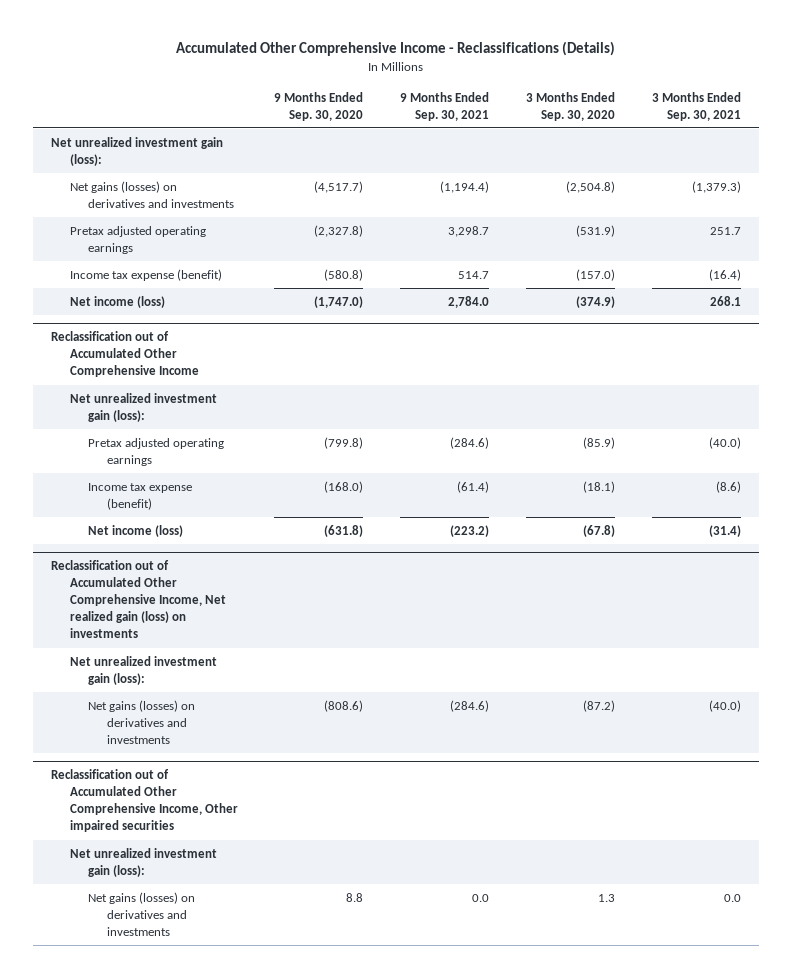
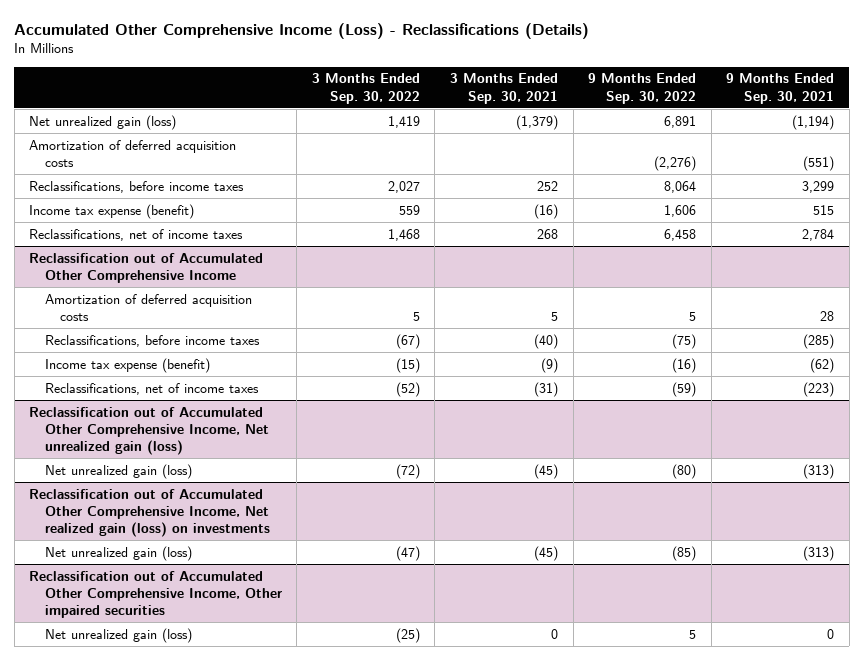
- Accumulated Other Comprehensive Income - Reclassifications (Details)
+ Accumulated Other Comprehensive Income (Loss) - Reclassifications (Details)
- | 9 Months Ended Sep. 30, 2020 | 9 Months Ended Sep. 30, 2021 | 3 Months Ended Sep. 30, 2020 | 3 Months Ended Sep. 30, 2021
+ | 3 Months Ended Sep. 30, 2022 | 3 Months Ended Sep. 30, 2021 | 9 Months Ended Sep. 30, 2022 | 9 Months Ended Sep. 30, 2021
- Net unrealized investment gain (loss):
- Net gains (losses) on derivatives and investments | (4,517.7) | (1,194.4) | (2,504.8) | (1,379.3)
- Pretax adjusted operating earnings | (2,327.8) | 3,298.7 | (531.9) | 251.7
- Income tax expense (benefit) | (580.8) | 514.7 | (157.0) | (16.4)
- Net income (loss) | (1,747.0) | 2,784.0 | (374.9) | 268.1
+ Net unrealized gain (loss) | 1,419 | (1,379) | 6,891 | (1,194)
+ Amortization of deferred acquisition costs | | | (2,276) | (551)
+ Reclassifications, before income taxes | 2,027 | 252 | 8,064 | 3,299
+ Income tax expense (benefit) | 559 | (16) | 1,606 | 515
+ Reclassifications, net of income taxes | 1,468 | 268 | 6,458 | 2,784
@ Reclassification out of Accumulated Other Comprehensive Income
- Net unrealized investment gain (loss):
- Pretax adjusted operating earnings | (799.8) | (284.6) | (85.9) | (40.0)
- Income tax expense (benefit) | (168.0) | (61.4) | (18.1) | (8.6)
- Net income (loss) | (631.8) | (223.2) | (67.8) | (31.4)
+ Amortization of deferred acquisition costs | 5 | 5 | 5 | 28
+ Reclassifications, before income taxes | (67) | (40) | (75) | (285)
+ Income tax expense (benefit) | (15) | (9) | (16) | (62)
+ Reclassifications, net of income taxes | (52) | (31) | (59) | (223)
+ Reclassification out of Accumulated Other Comprehensive Income, Net unrealized gain (loss)
+ Net unrealized gain (loss) | (72) | (45) | (80) | (313)
@ Reclassification out of Accumulated Other Comprehensive Income, Net realized gain (loss) on investments
- Net unrealized investment gain (loss):
- Net gains (losses) on derivatives and investments | (808.6) | (284.6) | (87.2) | (40.0)
+ Net unrealized gain (loss) | (47) | (45) | (85) | (313)
@ Reclassification out of Accumulated Other Comprehensive Income, Other impaired securities
- Net unrealized investment gain (loss):
- Net gains (losses) on derivatives and investments | 8.8 | 0.0 | 1.3 | 0.0
+ Net unrealized gain (loss) | (25) | 0 | 5 | 0

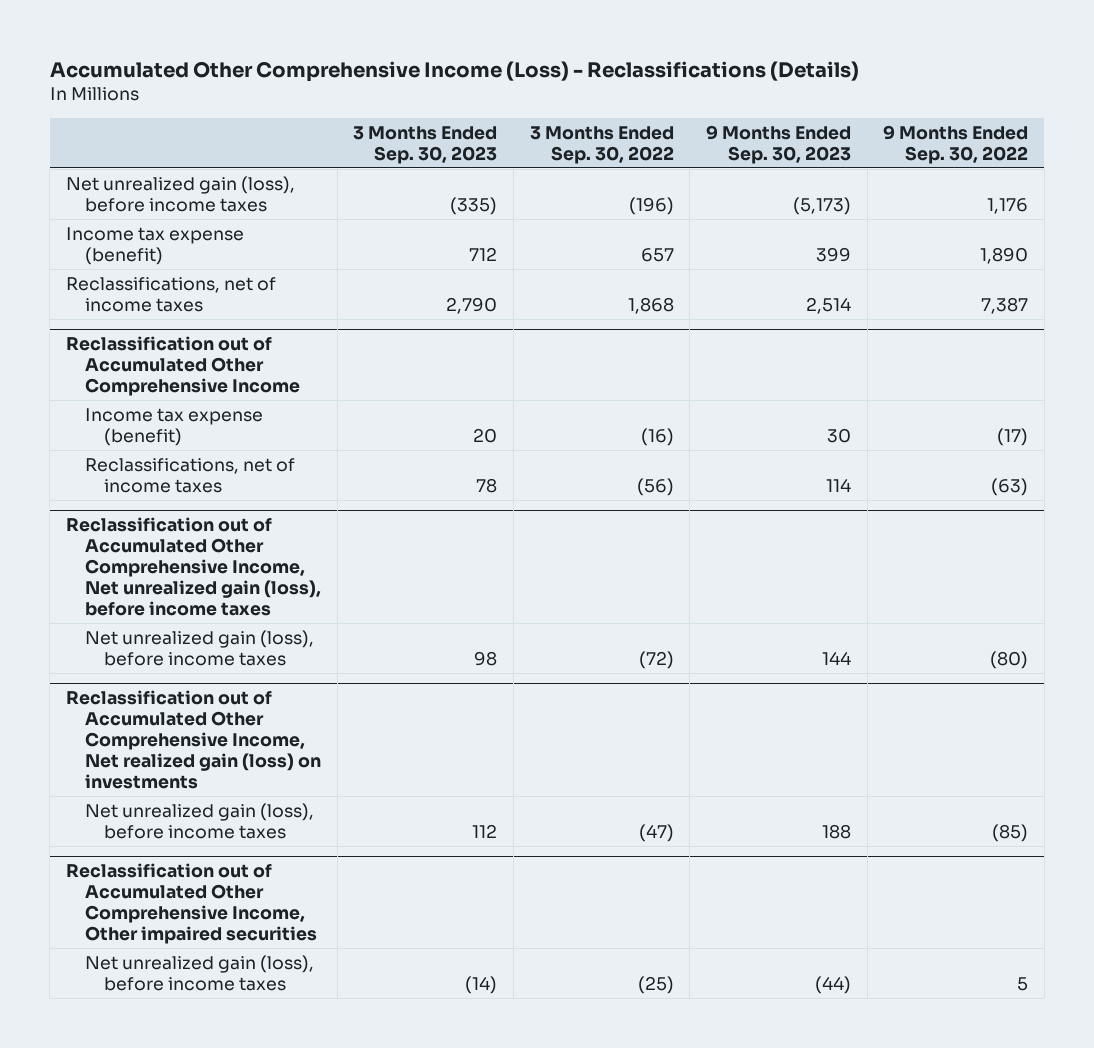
- | 3 Months Ended Sep. 30, 2022 | 3 Months Ended Sep. 30, 2021 | 9 Months Ended Sep. 30, 2022 | 9 Months Ended Sep. 30, 2021
+ | 3 Months Ended Sep. 30, 2023 | 3 Months Ended Sep. 30, 2022 | 9 Months Ended Sep. 30, 2023 | 9 Months Ended Sep. 30, 2022
- Net unrealized gain (loss) | 1,419 | (1,379) | 6,891 | (1,194)
- Amortization of deferred acquisition costs | | | (2,276) | (551)
- Reclassifications, before income taxes | 2,027 | 252 | 8,064 | 3,299
- Income tax expense (benefit) | 559 | (16) | 1,606 | 515
- Reclassifications, net of income taxes | 1,468 | 268 | 6,458 | 2,784
+ Net unrealized gain (loss), before income taxes | (335) | (196) | (5,173) | 1,176
+ Income tax expense (benefit) | 712 | 657 | 399 | 1,890
+ Reclassifications, net of income taxes | 2,790 | 1,868 | 2,514 | 7,387
@ Reclassification out of Accumulated Other Comprehensive Income
- Amortization of deferred acquisition costs | 5 | 5 | 5 | 28
- Reclassifications, before income taxes | (67) | (40) | (75) | (285)
- Income tax expense (benefit) | (15) | (9) | (16) | (62)
- Reclassifications, net of income taxes | (52) | (31) | (59) | (223)
- Reclassification out of Accumulated Other Comprehensive Income, Net unrealized gain (loss)
- Net unrealized gain (loss) | (72) | (45) | (80) | (313)
@ Reclassification out of Accumulated Other Comprehensive Income
+ Income tax expense (benefit) | 20 | (16) | 30 | (17)
+ Reclassifications, net of income taxes | 78 | (56) | 114 | (63)
+ Reclassification out of Accumulated Other Comprehensive Income, Net unrealized gain (loss), before income taxes
+ Net unrealized gain (loss), before income taxes | 98 | (72) | 144 | (80)
@ Reclassification out of Accumulated Other Comprehensive Income, Net realized gain (loss) on investments
- Net unrealized gain (loss) | (47) | (45) | (85) | (313)
+ Net unrealized gain (loss), before income taxes | 112 | (47) | 188 | (85)
@ Reclassification out of Accumulated Other Comprehensive Income, Other impaired securities
- Net unrealized gain (loss) | (25) | 0 | 5 | 0
+ Net unrealized gain (loss), before income taxes | (14) | (25) | (44) | 5

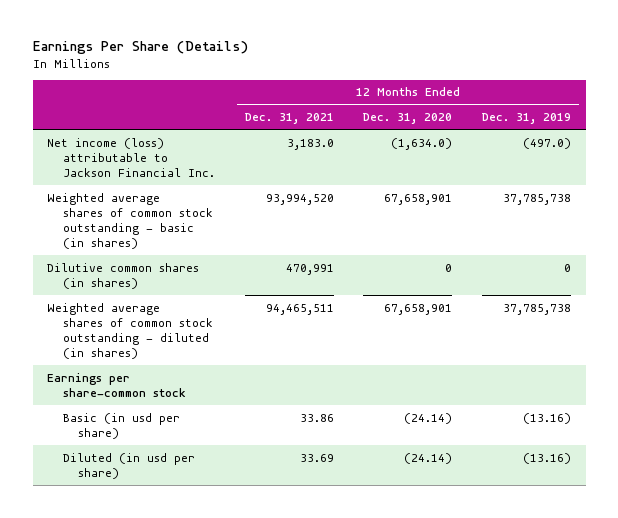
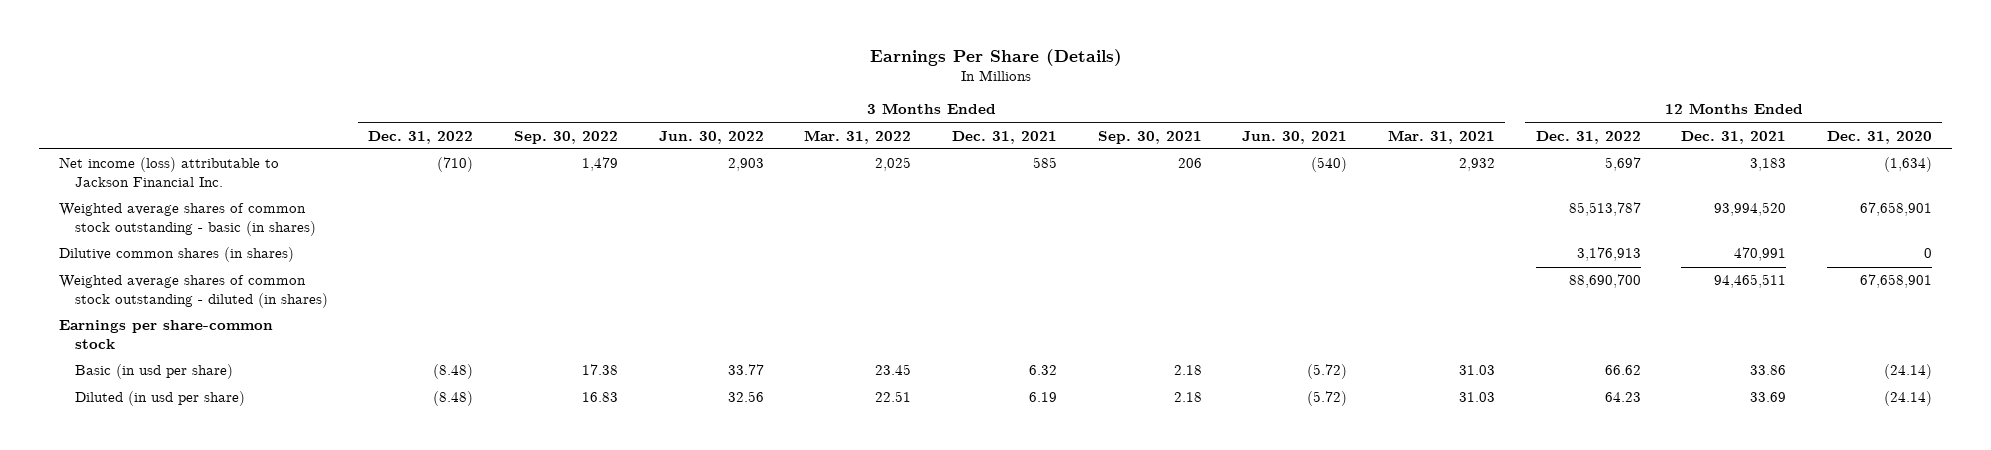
- | 12 Months Ended Dec. 31, 2021 | 12 Months Ended Dec. 31, 2020 | 12 Months Ended Dec. 31, 2019
+ | 3 Months Ended Dec. 31, 2022 | 3 Months Ended Sep. 30, 2022 | 3 Months Ended Jun. 30, 2022 | 3 Months Ended Mar. 31, 2022 | 3 Months Ended Dec. 31, 2021 | 3 Months Ended Sep. 30, 2021 | 3 Months Ended Jun. 30, 2021 | 3 Months Ended Mar. 31, 2021 | 12 Months Ended Dec. 31, 2022 | 12 Months Ended Dec. 31, 2021 | 12 Months Ended Dec. 31, 2020
- Net income (loss) attributable to Jackson Financial Inc. | 3,183.0 | (1,634.0) | (497.0)
+ Net income (loss) attributable to Jackson Financial Inc. | (710) | 1,479 | 2,903 | 2,025 | 585 | 206 | (540) | 2,932 | 5,697 | 3,183 | (1,634)

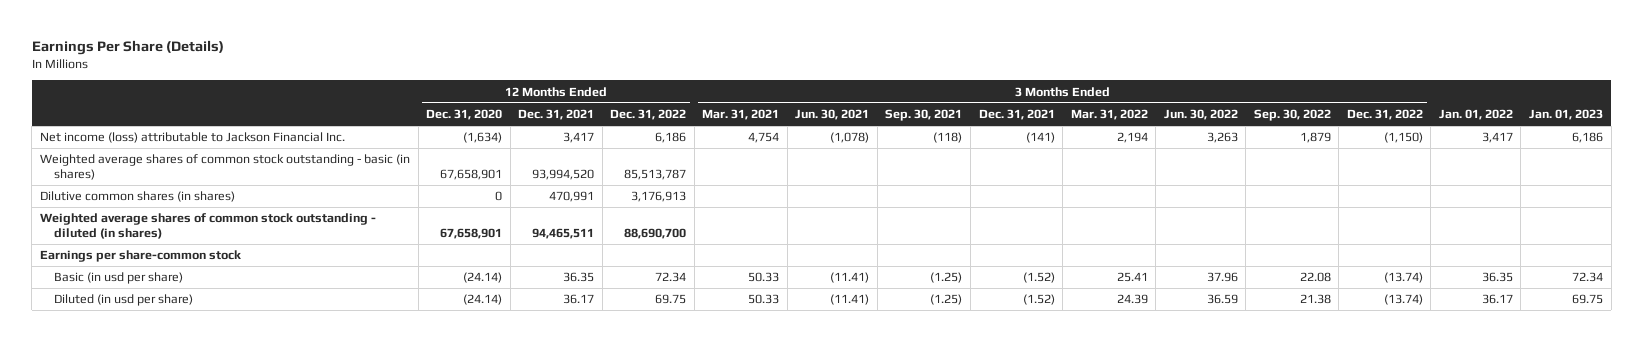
- | 3 Months Ended Dec. 31, 2022 | 3 Months Ended Sep. 30, 2022 | 3 Months Ended Jun. 30, 2022 | 3 Months Ended Mar. 31, 2022 | 3 Months Ended Dec. 31, 2021 | 3 Months Ended Sep. 30, 2021 | 3 Months Ended Jun. 30, 2021 | 3 Months Ended Mar. 31, 2021 | 12 Months Ended Dec. 31, 2022 | 12 Months Ended Dec. 31, 2021 | 12 Months Ended Dec. 31, 2020
+ | 12 Months Ended Dec. 31, 2020 | 12 Months Ended Dec. 31, 2021 | 12 Months Ended Dec. 31, 2022 | 3 Months Ended Mar. 31, 2021 | 3 Months Ended Jun. 30, 2021 | 3 Months Ended Sep. 30, 2021 | 3 Months Ended Dec. 31, 2021 | 3 Months Ended Mar. 31, 2022 | 3 Months Ended Jun. 30, 2022 | 3 Months Ended Sep. 30, 2022 | 3 Months Ended Dec. 31, 2022 | Jan. 01, 2022 | Jan. 01, 2023
- Net income (loss) attributable to Jackson Financial Inc. | (710) | 1,479 | 2,903 | 2,025 | 585 | 206 | (540) | 2,932 | 5,697 | 3,183 | (1,634)
+ Net income (loss) attributable to Jackson Financial Inc. | (1,634) | 3,417 | 6,186 | 4,754 | (1,078) | (118) | (141) | 2,194 | 3,263 | 1,879 | (1,150) | 3,417 | 6,186
- Basic (in usd per share) | (8.48) | 17.38 | 33.77 | 23.45 | 6.32 | 2.18 | (5.72) | 31.03 | 66.62 | 33.86 | (24.14)
- Diluted (in usd per share) | (8.48) | 16.83 | 32.56 | 22.51 | 6.19 | 2.18 | (5.72) | 31.03 | 64.23 | 33.69 | (24.14)
+ Basic (in usd per share) | (24.14) | 36.35 | 72.34 | 50.33 | (11.41) | (1.25) | (1.52) | 25.41 | 37.96 | 22.08 | (13.74) | 36.35 | 72.34
+ Diluted (in usd per share) | (24.14) | 36.17 | 69.75 | 50.33 | (11.41) | (1.25) | (1.52) | 24.39 | 36.59 | 21.38 | (13.74) | 36.17 | 69.75

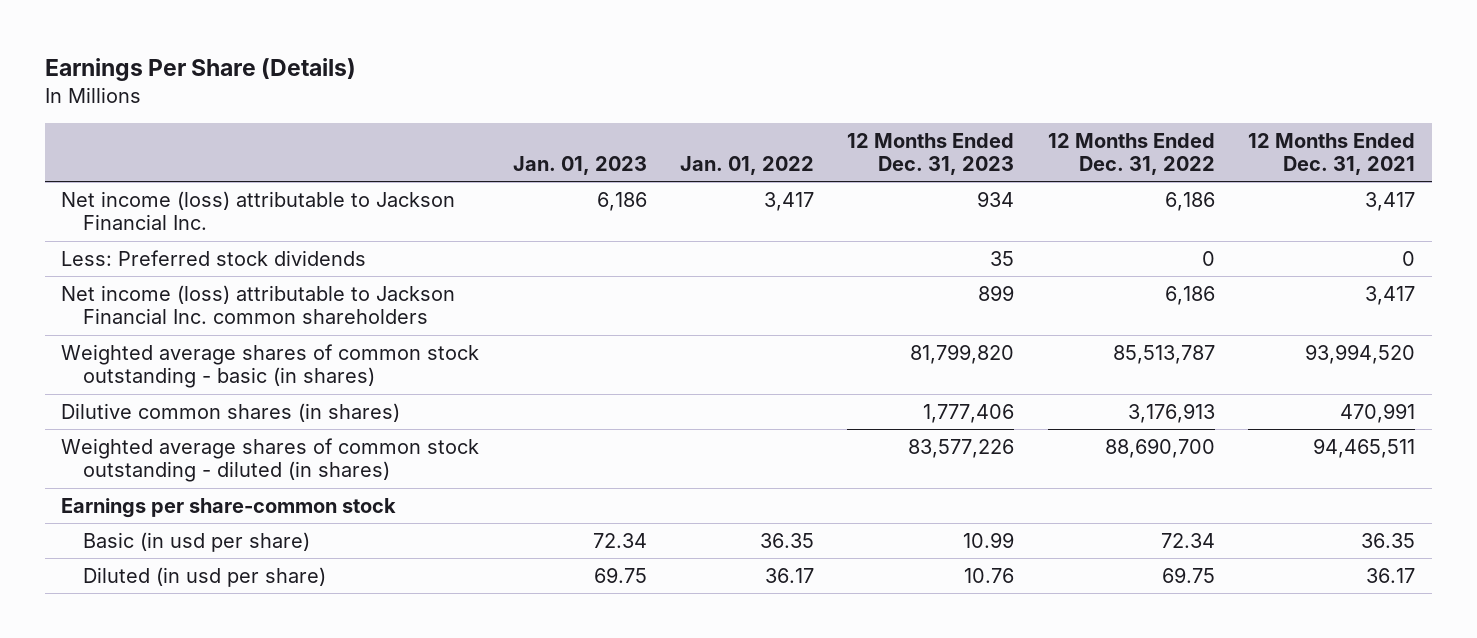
- | 12 Months Ended Dec. 31, 2020 | 12 Months Ended Dec. 31, 2021 | 12 Months Ended Dec. 31, 2022 | 3 Months Ended Mar. 31, 2021 | 3 Months Ended Jun. 30, 2021 | 3 Months Ended Sep. 30, 2021 | 3 Months Ended Dec. 31, 2021 | 3 Months Ended Mar. 31, 2022 | 3 Months Ended Jun. 30, 2022 | 3 Months Ended Sep. 30, 2022 | 3 Months Ended Dec. 31, 2022 | Jan. 01, 2022 | Jan. 01, 2023
+ | Jan. 01, 2023 | Jan. 01, 2022 | 12 Months Ended Dec. 31, 2023 | 12 Months Ended Dec. 31, 2022 | 12 Months Ended Dec. 31, 2021
+ Less: Preferred stock dividends | | | 35 | 0 | 0
+ Net income (loss) attributable to Jackson Financial Inc. common shareholders | | | 899 | 6,186 | 3,417

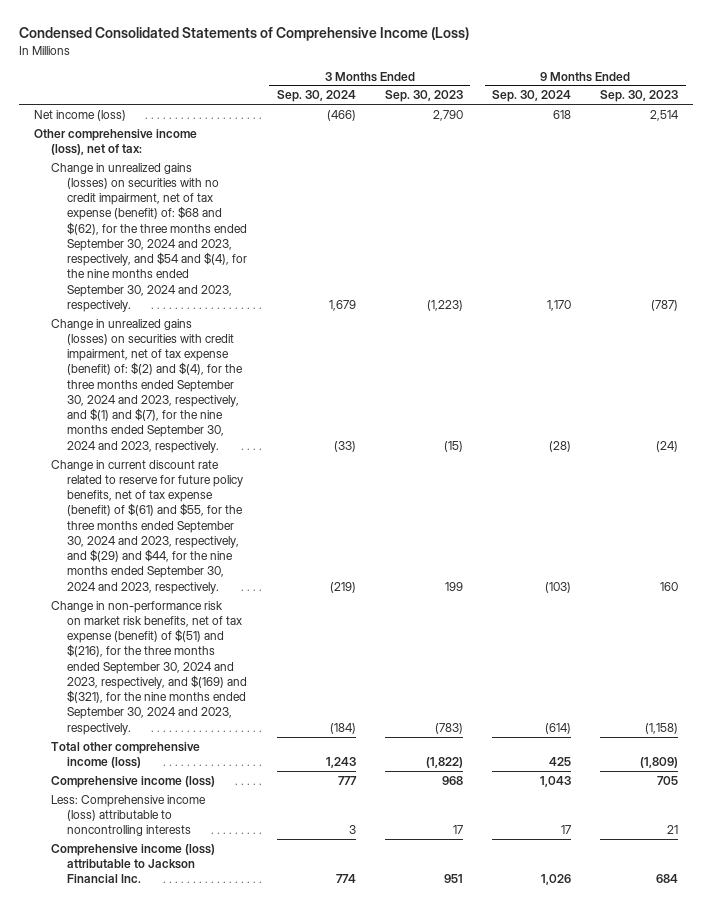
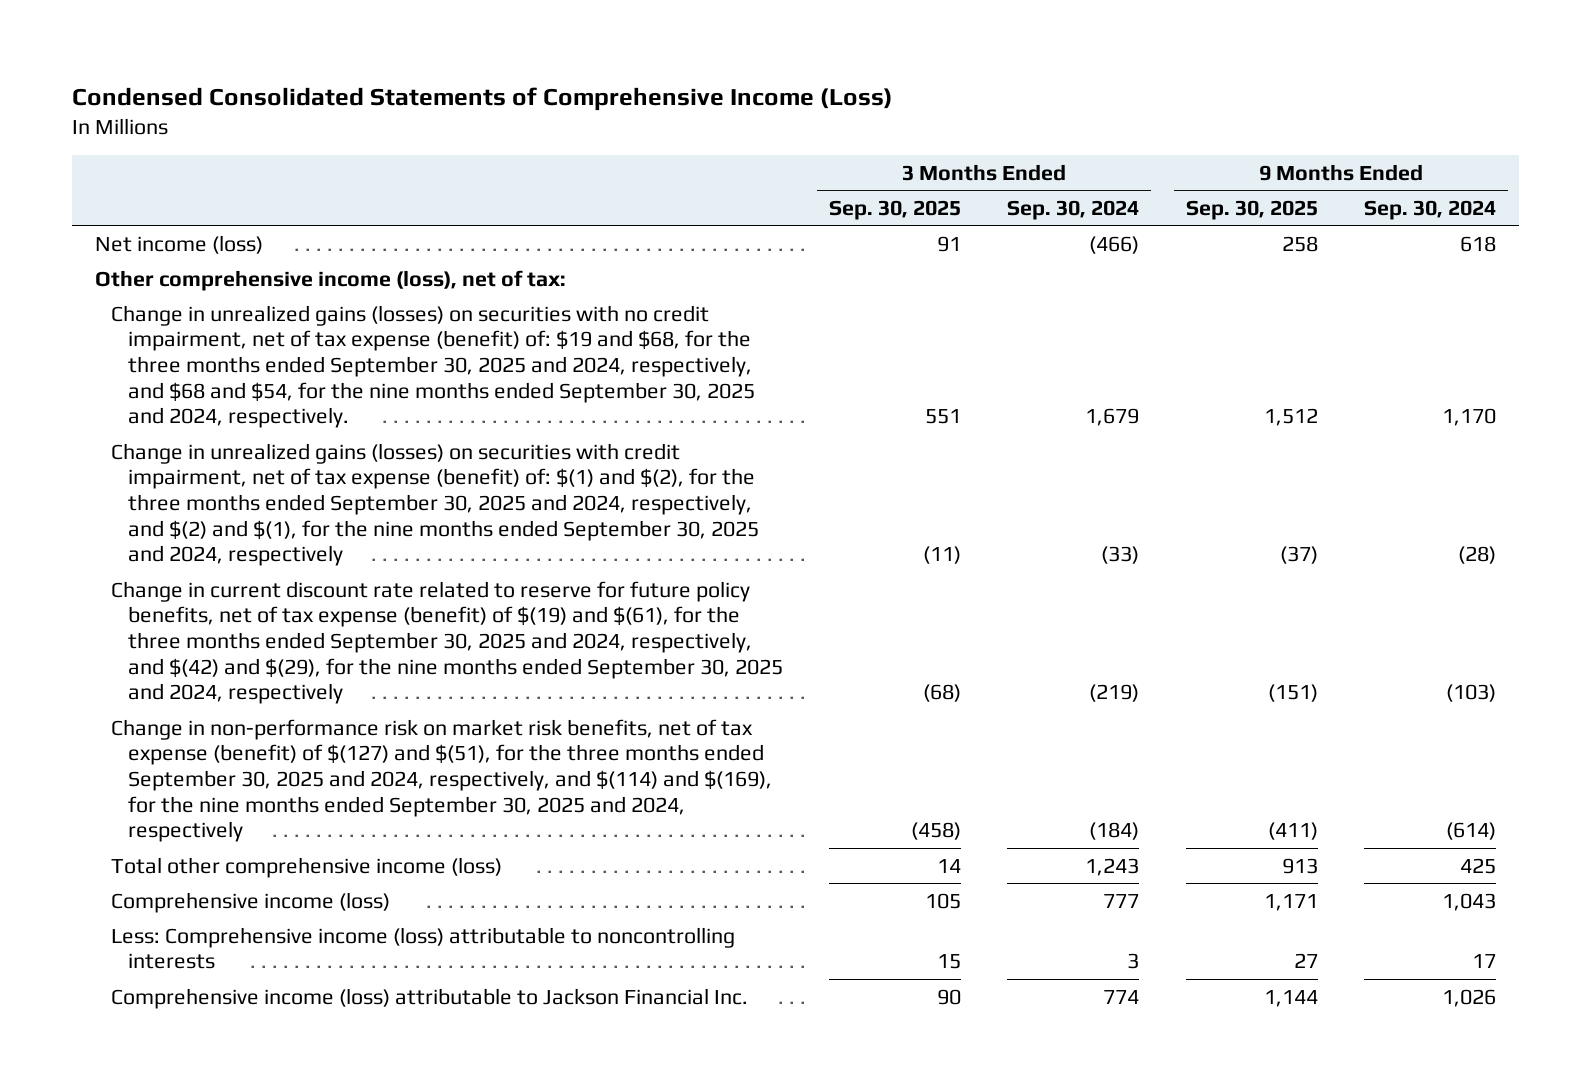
- | 3 Months Ended Sep. 30, 2024 | 3 Months Ended Sep. 30, 2023 | 9 Months Ended Sep. 30, 2024 | 9 Months Ended Sep. 30, 2023
+ | 3 Months Ended Sep. 30, 2025 | 3 Months Ended Sep. 30, 2024 | 9 Months Ended Sep. 30, 2025 | 9 Months Ended Sep. 30, 2024
- Change in unrealized gains (losses) on securities with no credit impairment, net of tax expense (benefit) of: $68 and $(62), for the three months ended September 30, 2024 and 2023, respectively, and $54 and $(4), for the nine months ended September 30, 2024 and 2023, respectively. | 1,679 | (1,223) | 1,170 | (787)
- Change in unrealized gains (losses) on securities with credit impairment, net of tax expense (benefit) of: $(2) and $(4), for the three months ended September 30, 2024 and 2023, respectively, and $(1) and $(7), for the nine months ended September 30, 2024 and 2023, respectively. | (33) | (15) | (28) | (24)
- Change in current discount rate related to reserve for future policy benefits, net of tax expense (benefit) of $(61) and $55, for the three months ended September 30, 2024 and 2023, respectively, and $(29) and $44, for the nine months ended September 30, 2024 and 2023, respectively. | (219) | 199 | (103) | 160
- Change in non-performance risk on market risk benefits, net of tax expense (benefit) of $(51) and $(216), for the three months ended September 30, 2024 and 2023, respectively, and $(169) and $(321), for the nine months ended September 30, 2024 and 2023, respectively. | (184) | (783) | (614) | (1,158)
+ Change in unrealized gains (losses) on securities with no credit impairment, net of tax expense (benefit) of: $19 and $68, for the three months ended September 30, 2025 and 2024, respectively, and $68 and $54, for the nine months ended September 30, 2025 and 2024, respectively. | 551 | 1,679 | 1,512 | 1,170
+ Change in unrealized gains (losses) on securities with credit impairment, net of tax expense (benefit) of: $(1) and $(2), for the three months ended September 30, 2025 and 2024, respectively, and $(2) and $(1), for the nine months ended September 30, 2025 and 2024, respectively | (11) | (33) | (37) | (28)
+ Change in current discount rate related to reserve for future policy benefits, net of tax expense (benefit) of $(19) and $(61), for the three months ended September 30, 2025 and 2024, respectively, and $(42) and $(29), for the nine months ended September 30, 2025 and 2024, respectively | (68) | (219) | (151) | (103)
+ Change in non-performance risk on market risk benefits, net of tax expense (benefit) of $(127) and $(51), for the three months ended September 30, 2025 and 2024, respectively, and $(114) and $(169), for the nine months ended September 30, 2025 and 2024, respectively | (458) | (184) | (411) | (614)

